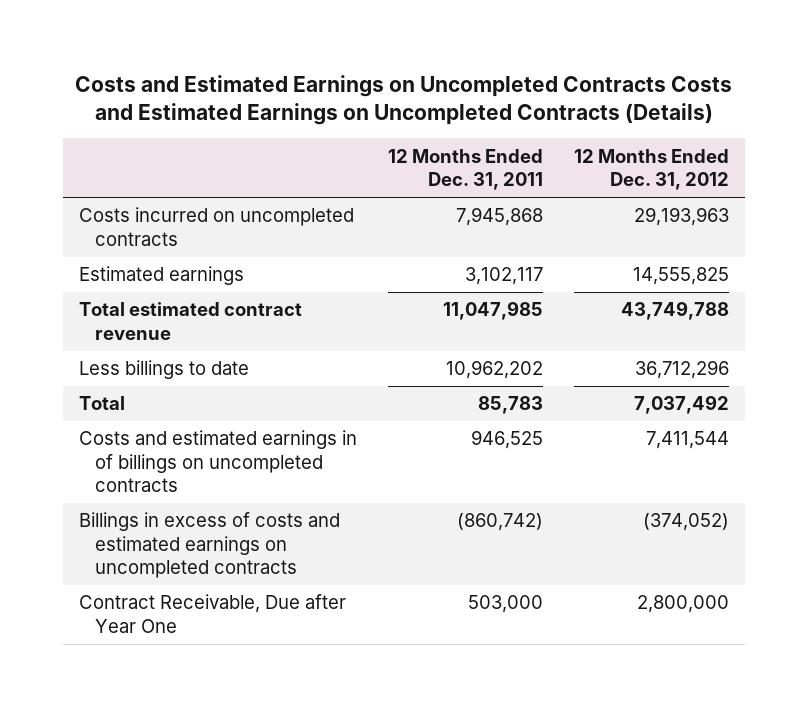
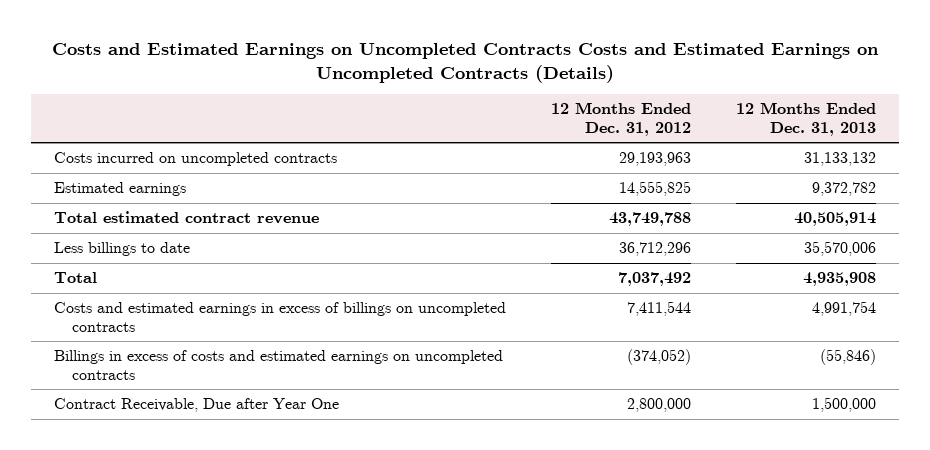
- | 12 Months Ended Dec. 31, 2011 | 12 Months Ended Dec. 31, 2012
+ | 12 Months Ended Dec. 31, 2012 | 12 Months Ended Dec. 31, 2013
- Costs and estimated earnings in of billings on uncompleted contracts | 946,525 | 7,411,544
+ Costs and estimated earnings in excess of billings on uncompleted contracts | 7,411,544 | 4,991,754

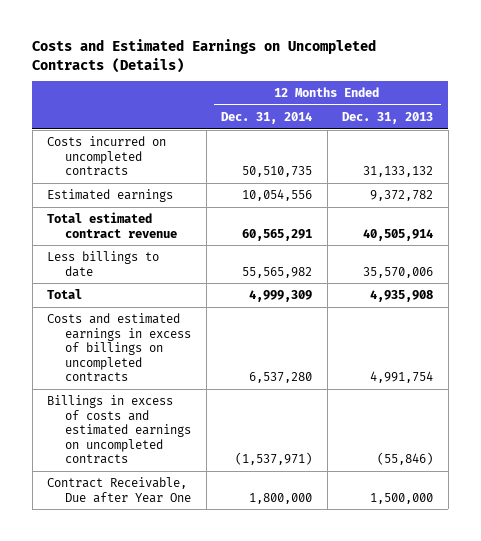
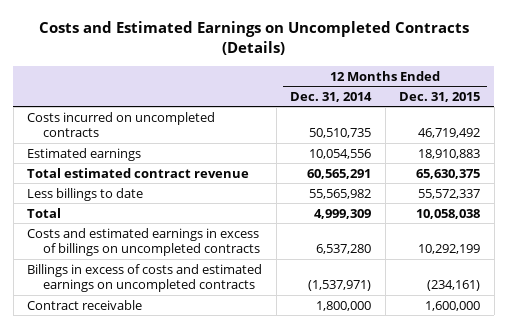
- | 12 Months Ended Dec. 31, 2014 | 12 Months Ended Dec. 31, 2013
+ | 12 Months Ended Dec. 31, 2014 | 12 Months Ended Dec. 31, 2015
- Contract Receivable, Due after Year One | 1,800,000 | 1,500,000
+ Contract receivable | 1,800,000 | 1,600,000

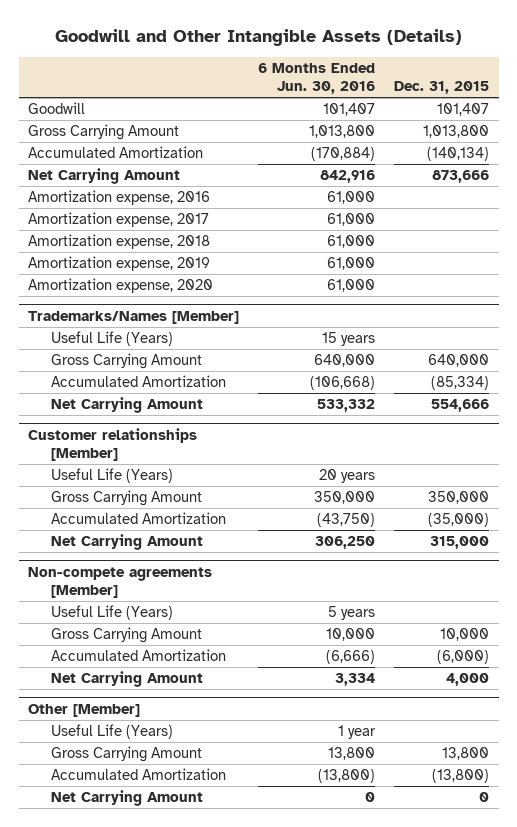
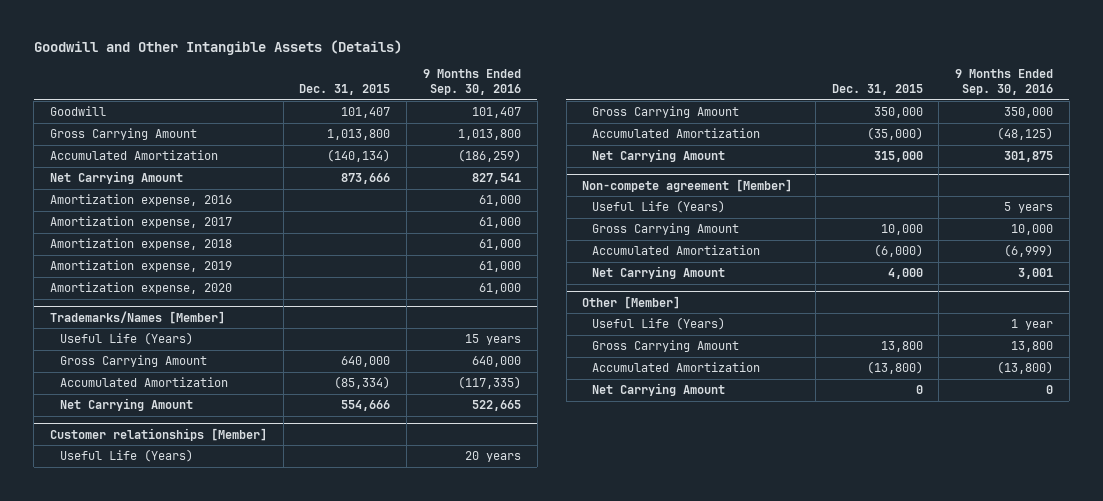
- | 6 Months Ended Jun. 30, 2016 | Dec. 31, 2015
+ | Dec. 31, 2015 | 9 Months Ended Sep. 30, 2016
- Non-compete agreements [Member]
+ Non-compete agreement [Member]

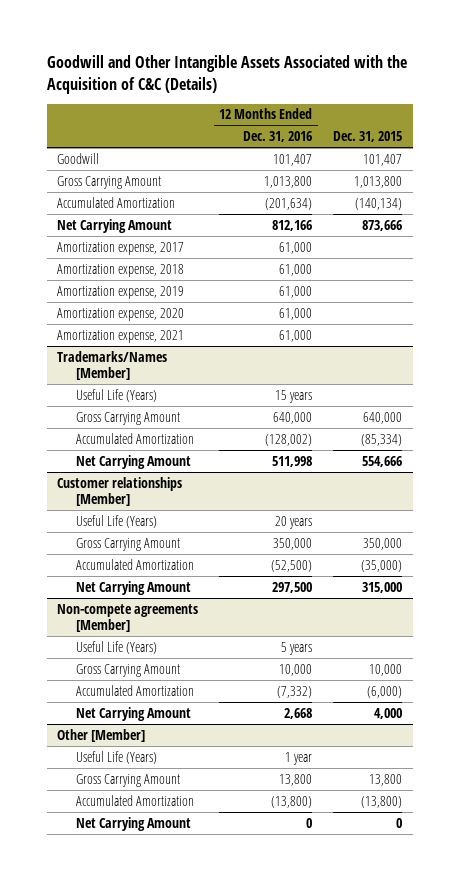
- Goodwill and Other Intangible Assets (Details)
+ Goodwill and Other Intangible Assets Associated with the Acquisition of C&C (Details)
- | Dec. 31, 2015 | 9 Months Ended Sep. 30, 2016
+ | 12 Months Ended Dec. 31, 2016 | Dec. 31, 2015
- Amortization expense, 2016 | | 61,000
+ Amortization expense, 2021 | 61,000 |
- Non-compete agreement [Member]
+ Non-compete agreements [Member]

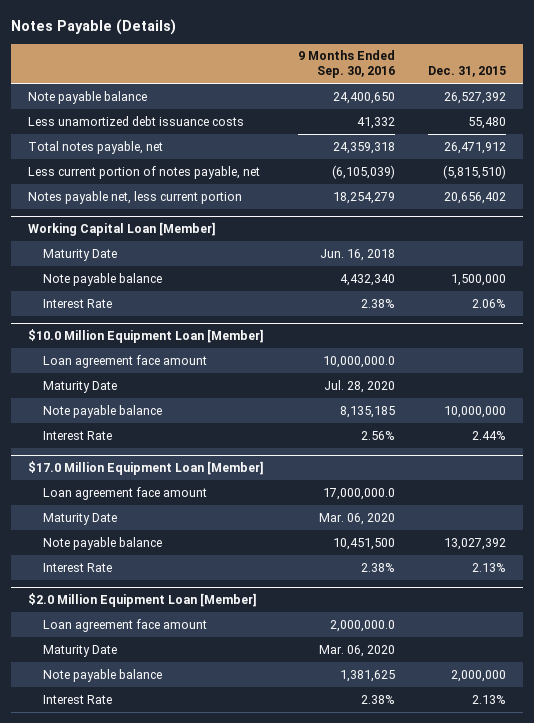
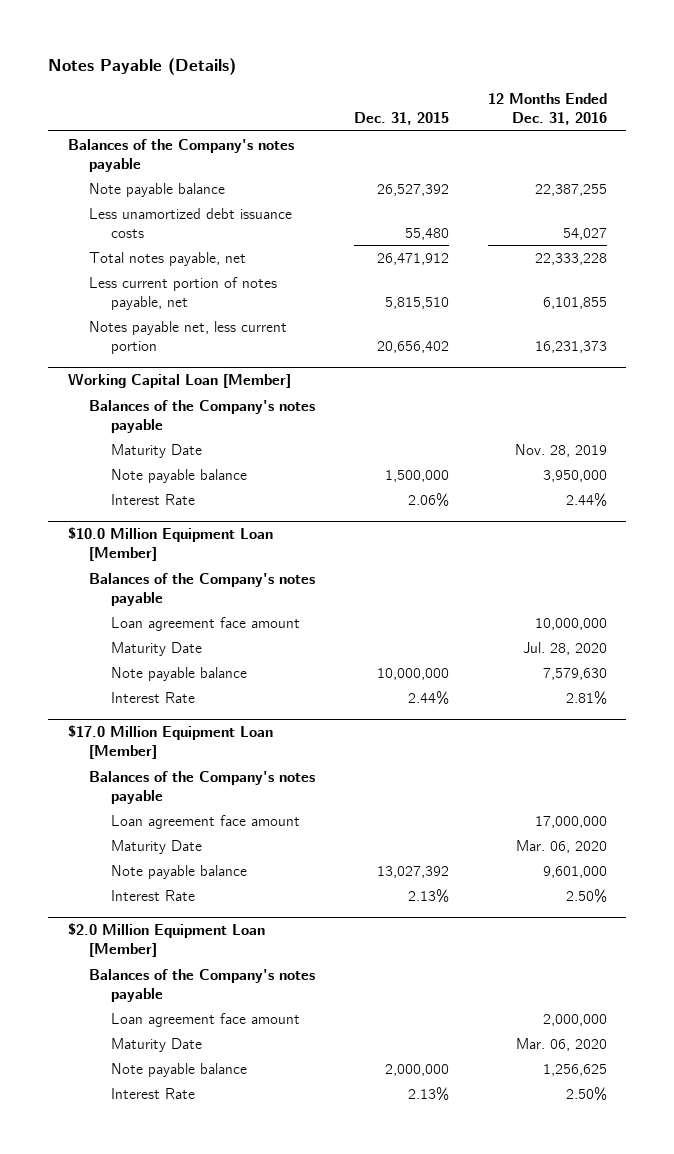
- | 9 Months Ended Sep. 30, 2016 | Dec. 31, 2015
+ | Dec. 31, 2015 | 12 Months Ended Dec. 31, 2016
+ Balances of the Company's notes payable
- Less current portion of notes payable, net | (6,105,039) | (5,815,510)
+ Less current portion of notes payable, net | 5,815,510 | 6,101,855
@ Working Capital Loan [Member]
+ Balances of the Company's notes payable
@ $10.0 Million Equipment Loan [Member]
+ Balances of the Company's notes payable
@ $17.0 Million Equipment Loan [Member]
+ Balances of the Company's notes payable
@ $2.0 Million Equipment Loan [Member]
+ Balances of the Company's notes payable

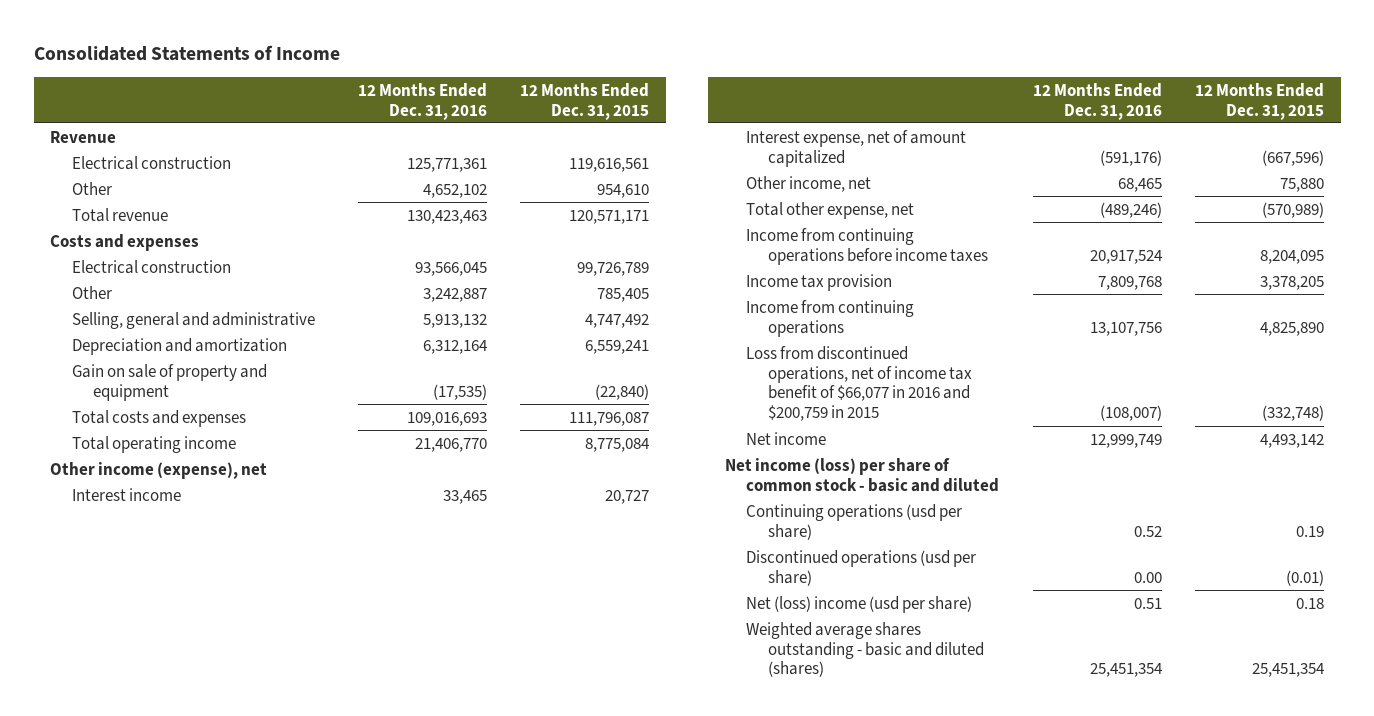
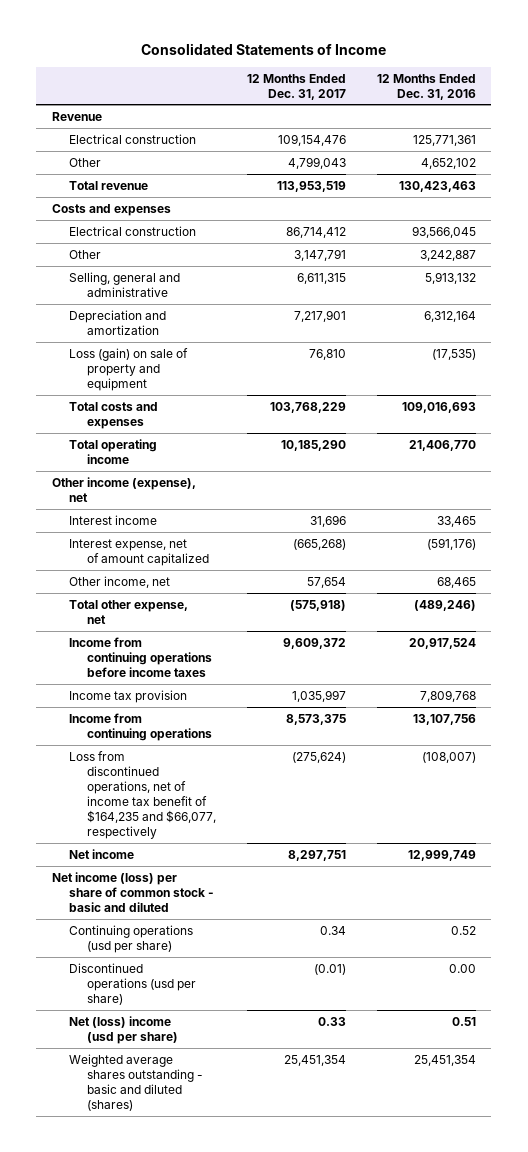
- | 12 Months Ended Dec. 31, 2016 | 12 Months Ended Dec. 31, 2015
+ | 12 Months Ended Dec. 31, 2017 | 12 Months Ended Dec. 31, 2016
- Gain on sale of property and equipment | (17,535) | (22,840)
+ Loss (gain) on sale of property and equipment | 76,810 | (17,535)
- Loss from discontinued operations, net of income tax benefit of $66,077 in 2016 and $200,759 in 2015 | (108,007) | (332,748)
+ Loss from discontinued operations, net of income tax benefit of $164,235 and $66,077, respectively | (275,624) | (108,007)

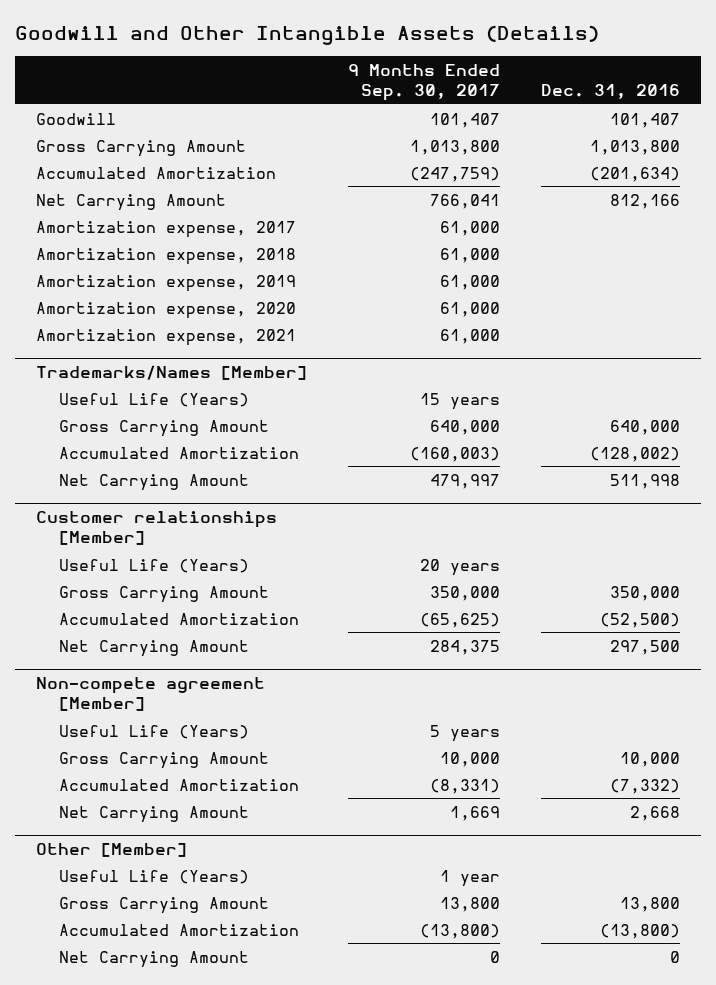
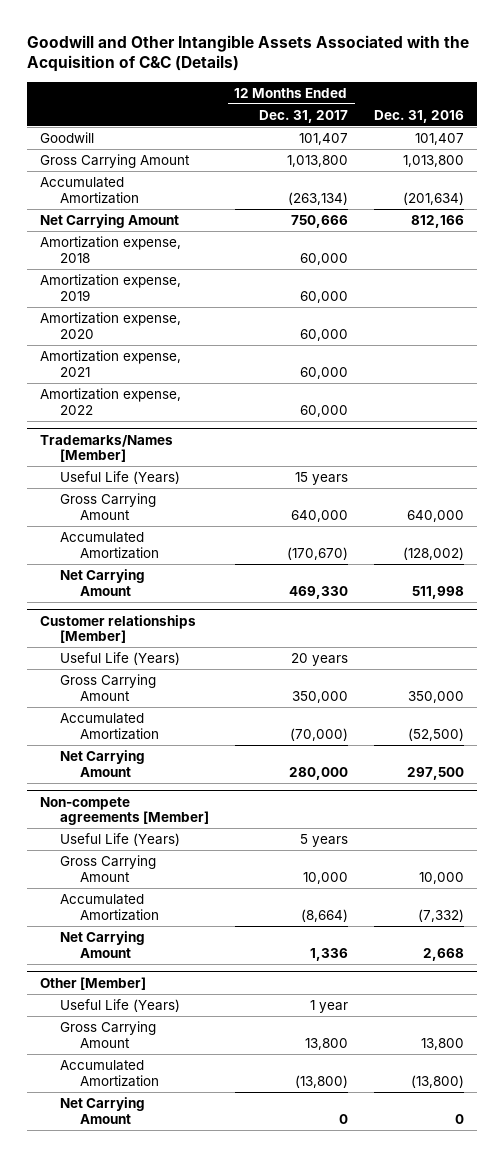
- Goodwill and Other Intangible Assets (Details)
+ Goodwill and Other Intangible Assets Associated with the Acquisition of C&C (Details)
- | 9 Months Ended Sep. 30, 2017 | Dec. 31, 2016
+ | 12 Months Ended Dec. 31, 2017 | Dec. 31, 2016
- Amortization expense, 2017 | 61,000 |
+ Amortization expense, 2022 | 60,000 |
- Non-compete agreement [Member]
+ Non-compete agreements [Member]

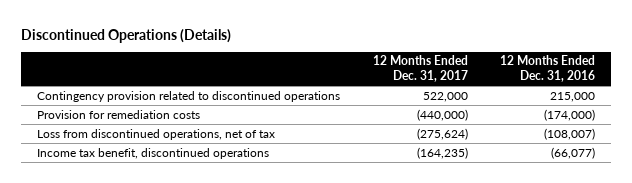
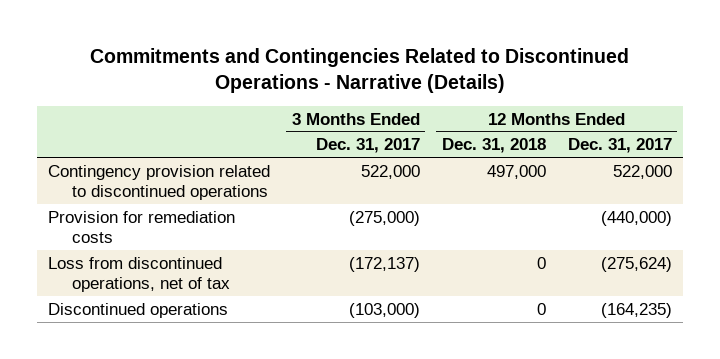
- Discontinued Operations (Details)
+ Commitments and Contingencies Related to Discontinued Operations - Narrative (Details)
- | 12 Months Ended Dec. 31, 2017 | 12 Months Ended Dec. 31, 2016
+ | 3 Months Ended Dec. 31, 2017 | 12 Months Ended Dec. 31, 2018 | 12 Months Ended Dec. 31, 2017
- Income tax benefit, discontinued operations | (164,235) | (66,077)
+ Discontinued operations | (103,000) | 0 | (164,235)

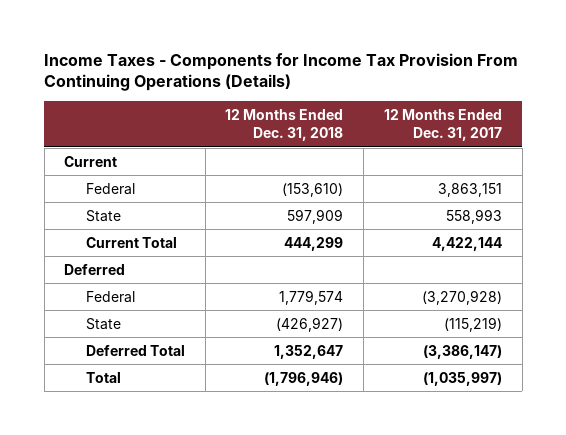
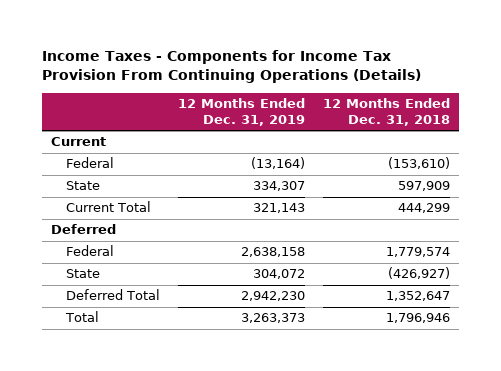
- | 12 Months Ended Dec. 31, 2018 | 12 Months Ended Dec. 31, 2017
+ | 12 Months Ended Dec. 31, 2019 | 12 Months Ended Dec. 31, 2018
- Total | (1,796,946) | (1,035,997)
+ Total | 3,263,373 | 1,796,946

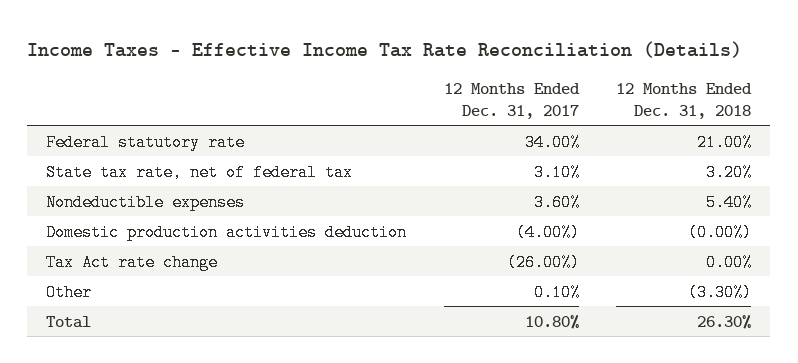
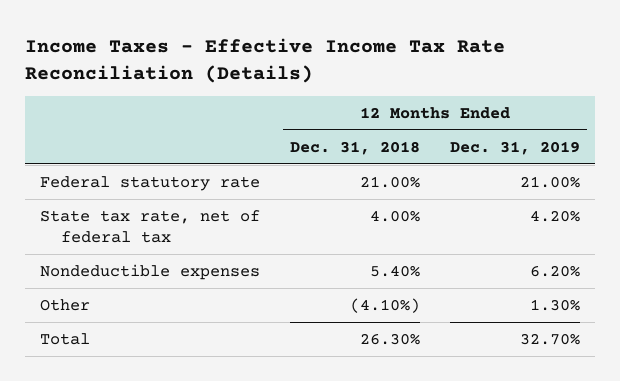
- | 12 Months Ended Dec. 31, 2017 | 12 Months Ended Dec. 31, 2018
+ | 12 Months Ended Dec. 31, 2018 | 12 Months Ended Dec. 31, 2019
- State tax rate, net of federal tax | 3.10% | 3.20%
+ State tax rate, net of federal tax | 4.00% | 4.20%
- Domestic production activities deduction | (4.00%) | (0.00%)
- Tax Act rate change | (26.00%) | 0.00%
- Other | 0.10% | (3.30%)
+ Other | (4.10%) | 1.30%

